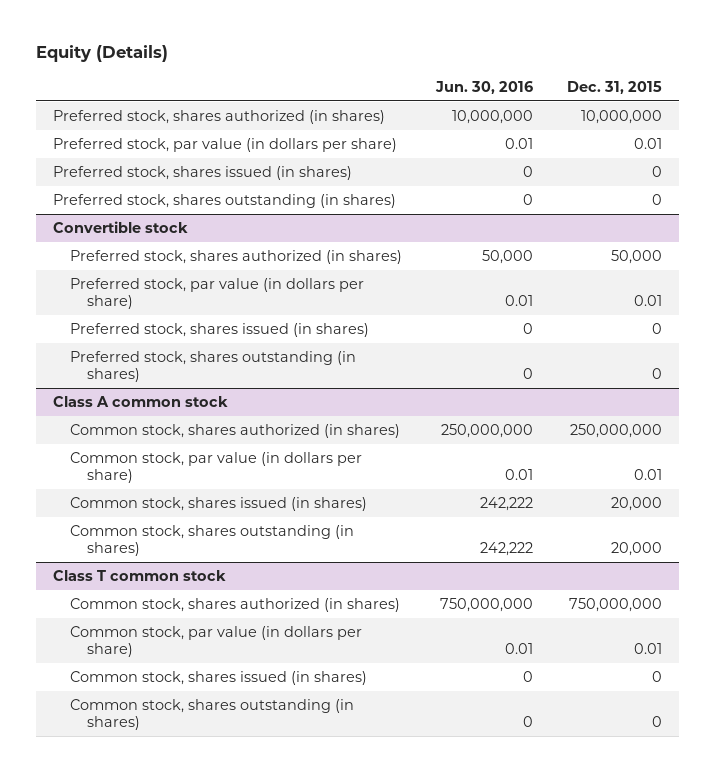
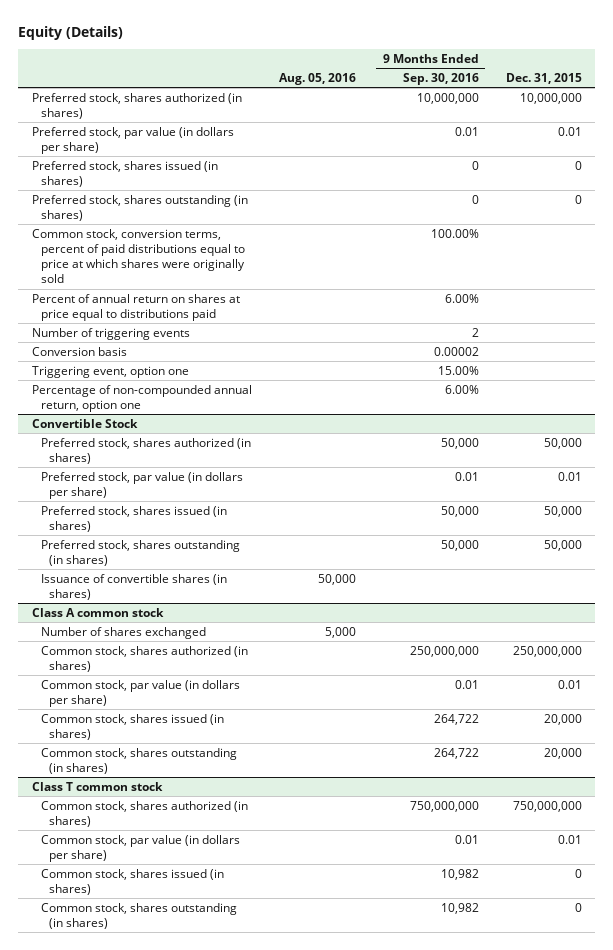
- | Jun. 30, 2016 | Dec. 31, 2015
+ | Aug. 05, 2016 | 9 Months Ended Sep. 30, 2016 | Dec. 31, 2015
- Convertible stock
+ Common stock, conversion terms, percent of paid distributions equal to price at which shares were originally sold | | 100.00% |
+ Percent of annual return on shares at price equal to distributions paid | | 6.00% |
+ Number of triggering events | | 2 |
+ Conversion basis | | 0.00002 |
+ Triggering event, option one | | 15.00% |
+ Percentage of non-compounded annual return, option one | | 6.00% |
+ Convertible Stock
- Preferred stock, shares issued (in shares) | 0 | 0
- Preferred stock, shares outstanding (in shares) | 0 | 0
+ Preferred stock, shares issued (in shares) | | 50,000 | 50,000
+ Preferred stock, shares outstanding (in shares) | | 50,000 | 50,000
+ Issuance of convertible shares (in shares) | 50,000 | |
@ Class A common stock
+ Number of shares exchanged | 5,000 | |

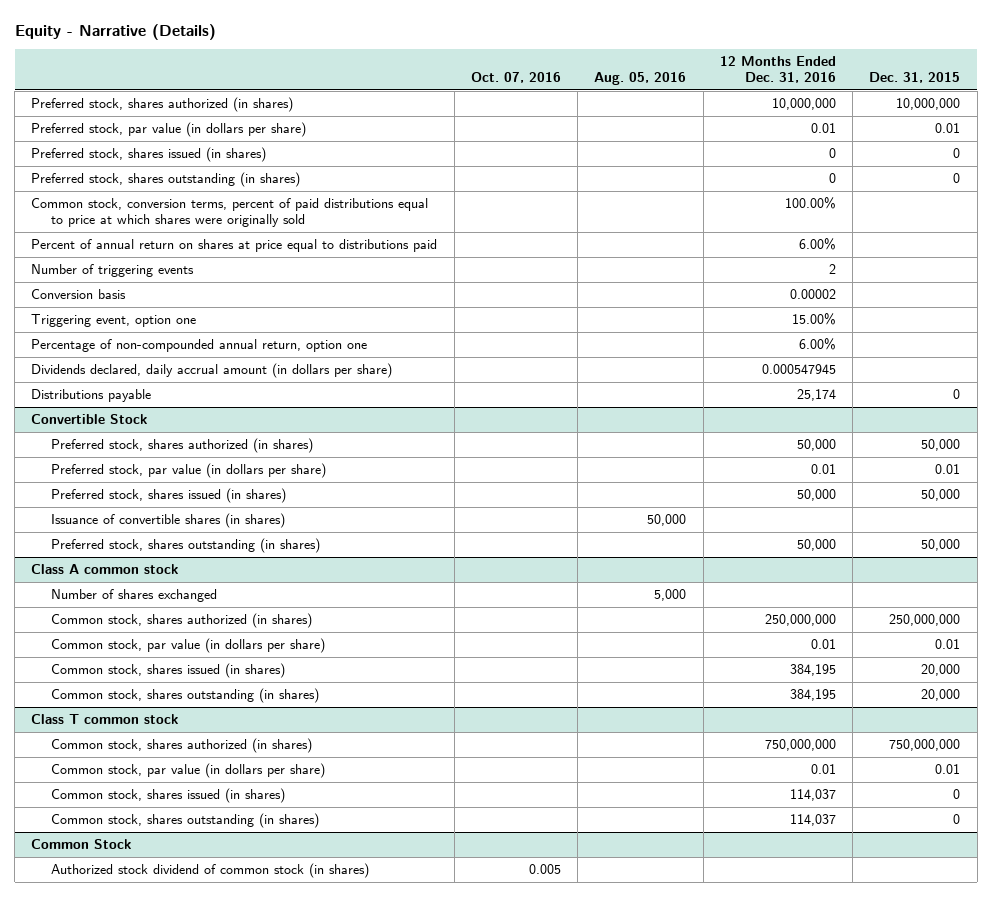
- Equity (Details)
+ Equity - Narrative (Details)
- | Aug. 05, 2016 | 9 Months Ended Sep. 30, 2016 | Dec. 31, 2015
+ | Oct. 07, 2016 | Aug. 05, 2016 | 12 Months Ended Dec. 31, 2016 | Dec. 31, 2015
+ Dividends declared, daily accrual amount (in dollars per share) | | | 0.000547945 |
+ Distributions payable | | | 25,174 | 0
@ Convertible Stock
moved down: Preferred stock, shares outstanding (in shares) | | | 50,000 | 50,000
+ Common Stock
+ Authorized stock dividend of common stock (in shares) | 0.005 | | |

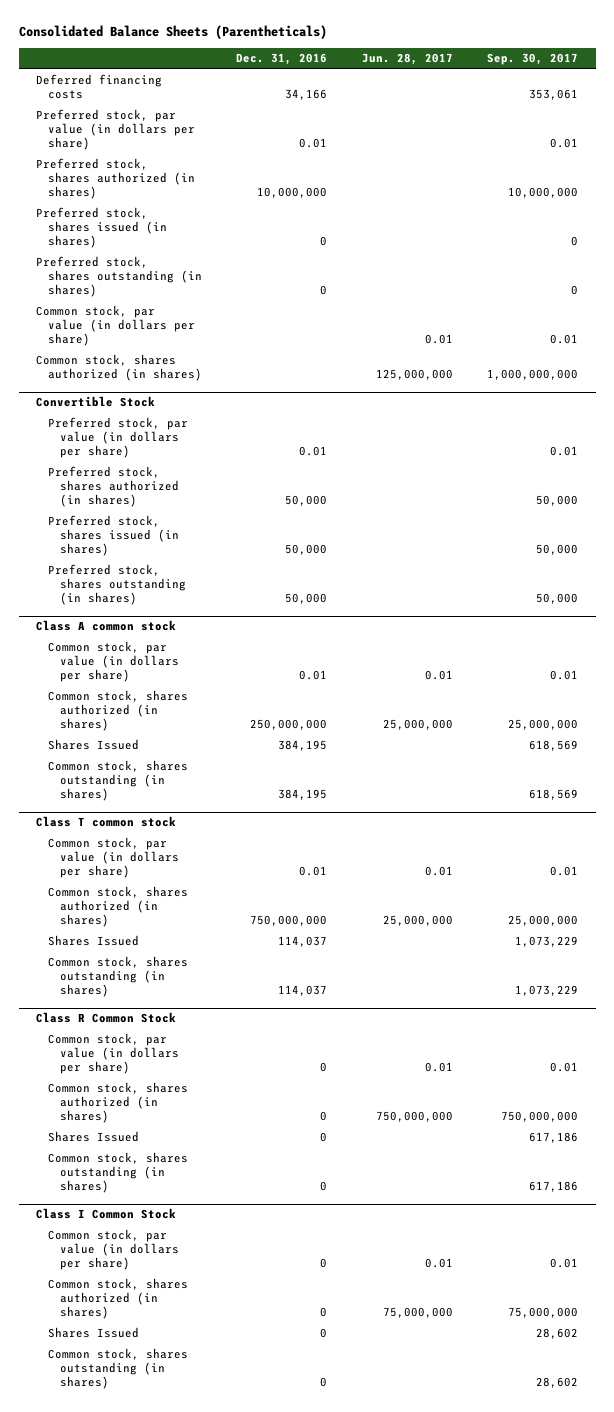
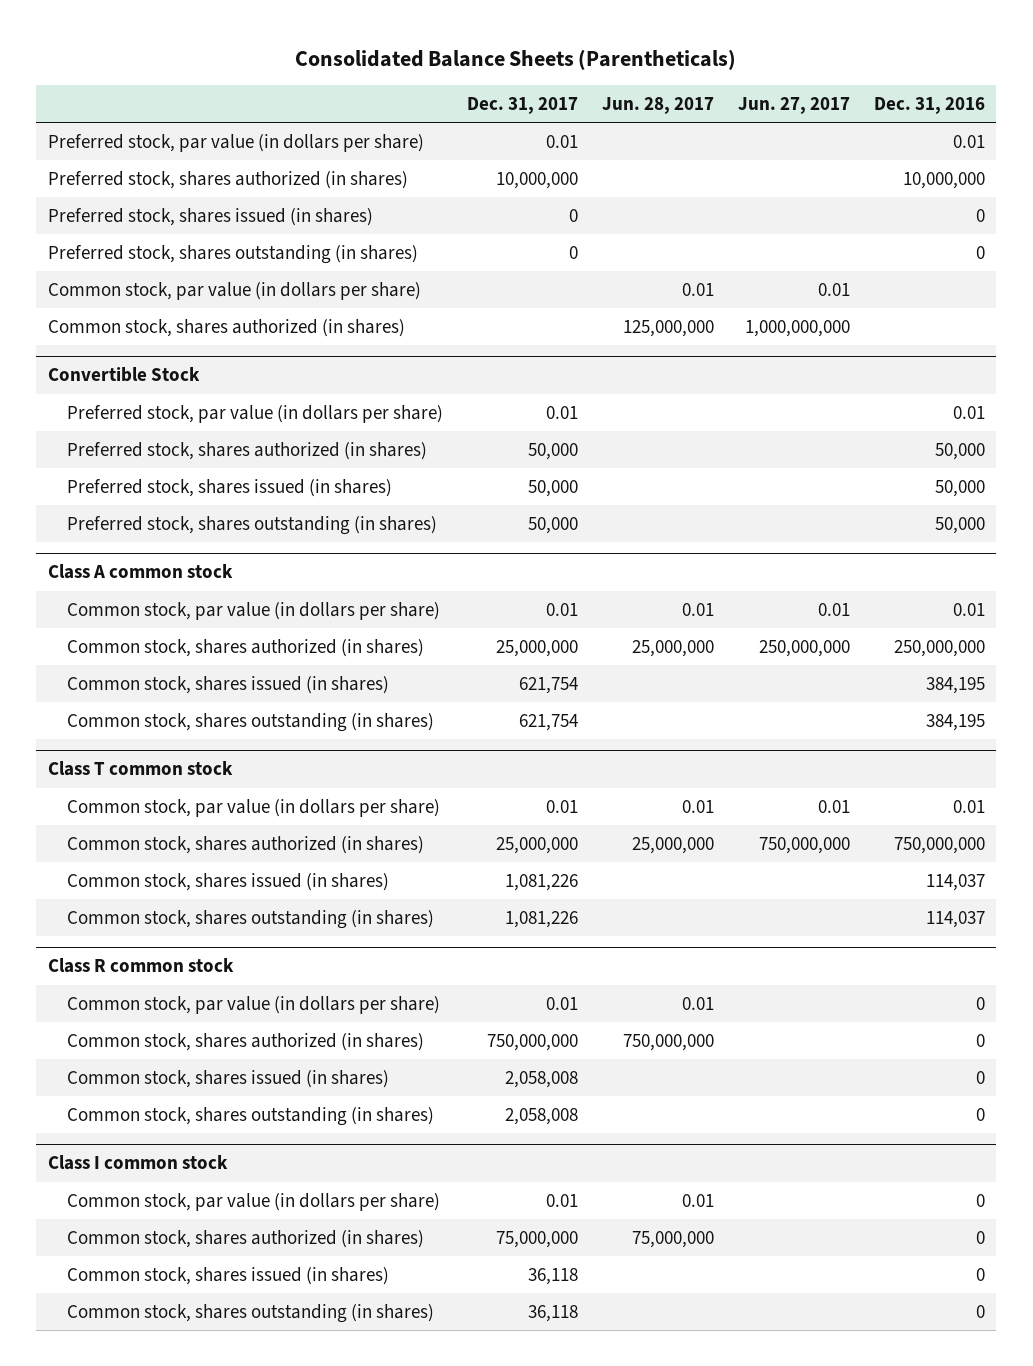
- | Dec. 31, 2016 | Jun. 28, 2017 | Sep. 30, 2017
+ | Dec. 31, 2017 | Jun. 28, 2017 | Jun. 27, 2017 | Dec. 31, 2016
- Deferred financing costs | 34,166 | | 353,061
@ Class A common stock
- Shares Issued | 384,195 | | 618,569
+ Common stock, shares issued (in shares) | 621,754 | | | 384,195
@ Class T common stock
- Shares Issued | 114,037 | | 1,073,229
+ Common stock, shares issued (in shares) | 1,081,226 | | | 114,037
- Class R Common Stock
+ Class R common stock
- Shares Issued | 0 | | 617,186
+ Common stock, shares issued (in shares) | 2,058,008 | | | 0
- Class I Common Stock
+ Class I common stock
- Shares Issued | 0 | | 28,602
+ Common stock, shares issued (in shares) | 36,118 | | | 0

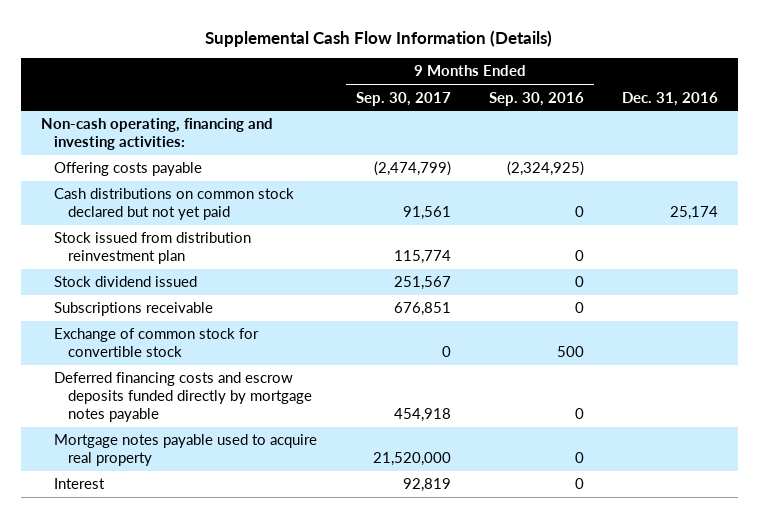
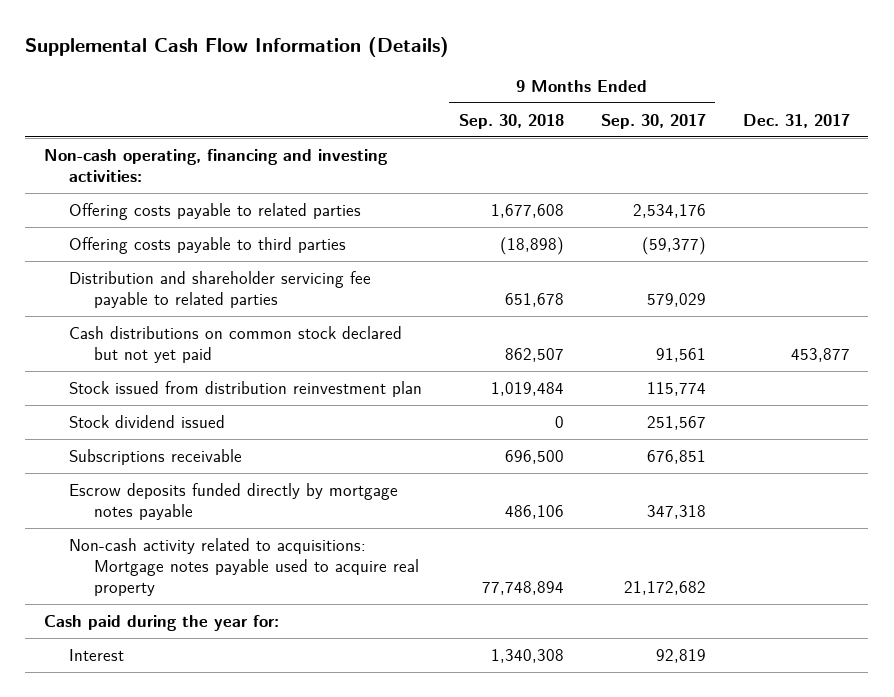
- | 9 Months Ended Sep. 30, 2017 | 9 Months Ended Sep. 30, 2016 | Dec. 31, 2016
+ | 9 Months Ended Sep. 30, 2018 | 9 Months Ended Sep. 30, 2017 | Dec. 31, 2017
- Offering costs payable | (2,474,799) | (2,324,925) |
+ Offering costs payable to related parties | 1,677,608 | 2,534,176 |
+ Offering costs payable to third parties | (18,898) | (59,377) |
+ Distribution and shareholder servicing fee payable to related parties | 651,678 | 579,029 |
- Exchange of common stock for convertible stock | 0 | 500 |
- Deferred financing costs and escrow deposits funded directly by mortgage notes payable | 454,918 | 0 |
- Mortgage notes payable used to acquire real property | 21,520,000 | 0 |
+ Escrow deposits funded directly by mortgage notes payable | 486,106 | 347,318 |
+ Non-cash activity related to acquisitions: Mortgage notes payable used to acquire real property | 77,748,894 | 21,172,682 |
+ Cash paid during the year for:

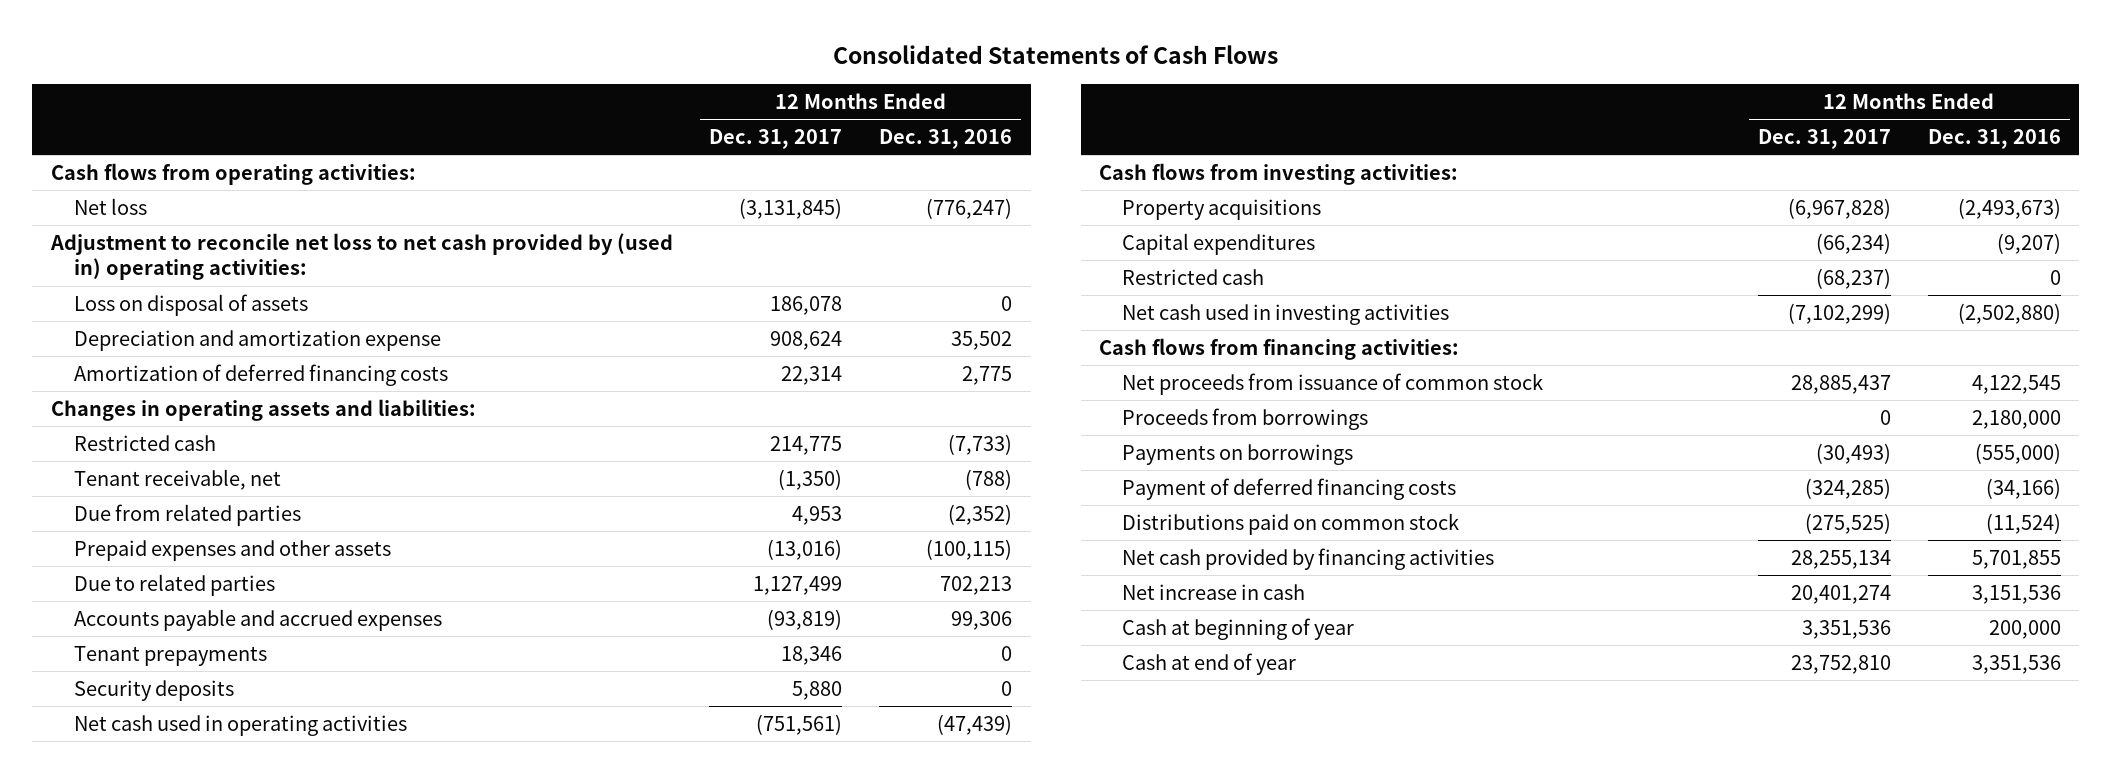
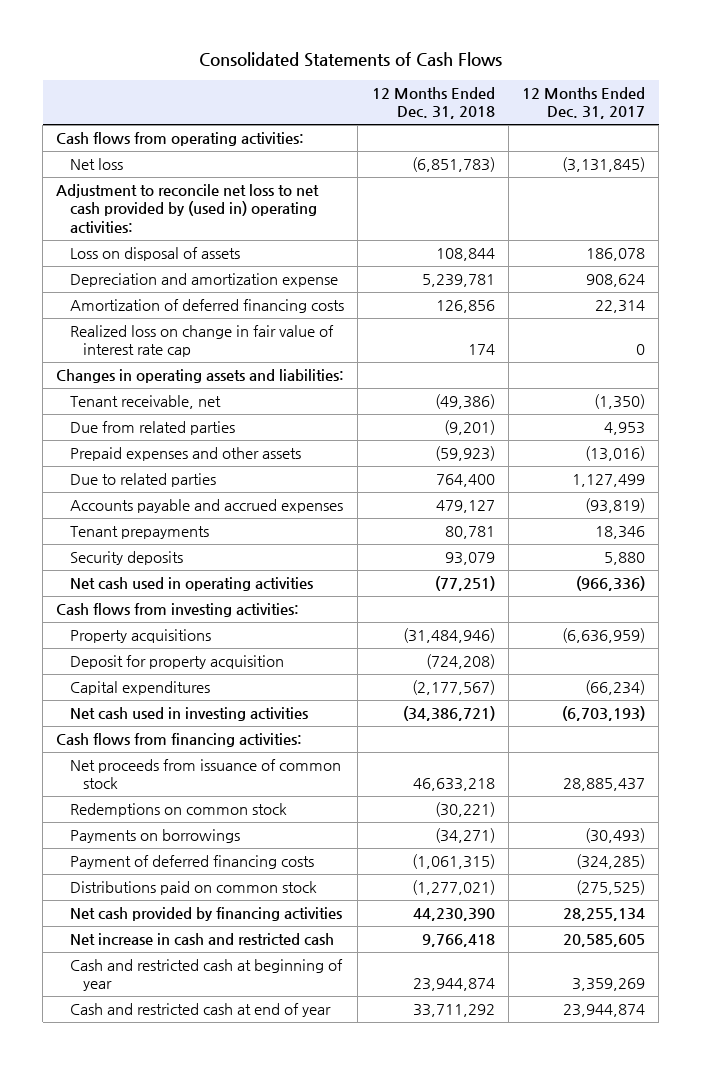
- | 12 Months Ended Dec. 31, 2017 | 12 Months Ended Dec. 31, 2016
+ | 12 Months Ended Dec. 31, 2018 | 12 Months Ended Dec. 31, 2017
+ Realized loss on change in fair value of interest rate cap | 174 | 0
- Restricted cash | 214,775 | (7,733)
- Net cash used in operating activities | (751,561) | (47,439)
+ Net cash used in operating activities | (77,251) | (966,336)
- Property acquisitions | (6,967,828) | (2,493,673)
+ Property acquisitions | (31,484,946) | (6,636,959)
+ Deposit for property acquisition | (724,208) |
- Restricted cash | (68,237) | 0
- Net cash used in investing activities | (7,102,299) | (2,502,880)
+ Net cash used in investing activities | (34,386,721) | (6,703,193)
- Proceeds from borrowings | 0 | 2,180,000
+ Redemptions on common stock | (30,221) |
- Net increase in cash | 20,401,274 | 3,151,536
- Cash at beginning of year | 3,351,536 | 200,000
- Cash at end of year | 23,752,810 | 3,351,536
+ Net increase in cash and restricted cash | 9,766,418 | 20,585,605
+ Cash and restricted cash at beginning of year | 23,944,874 | 3,359,269
+ Cash and restricted cash at end of year | 33,711,292 | 23,944,874

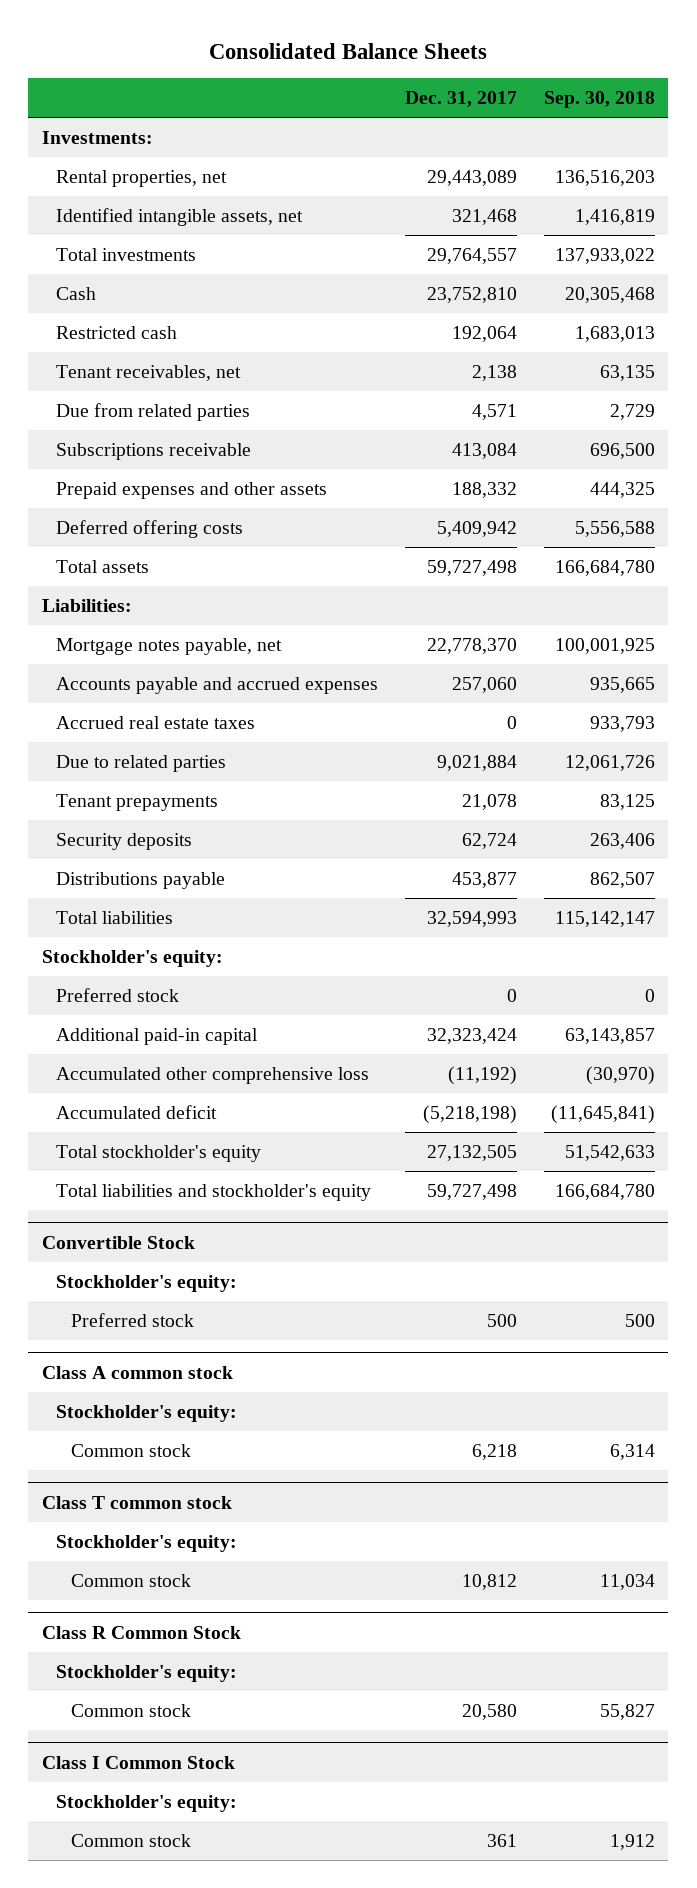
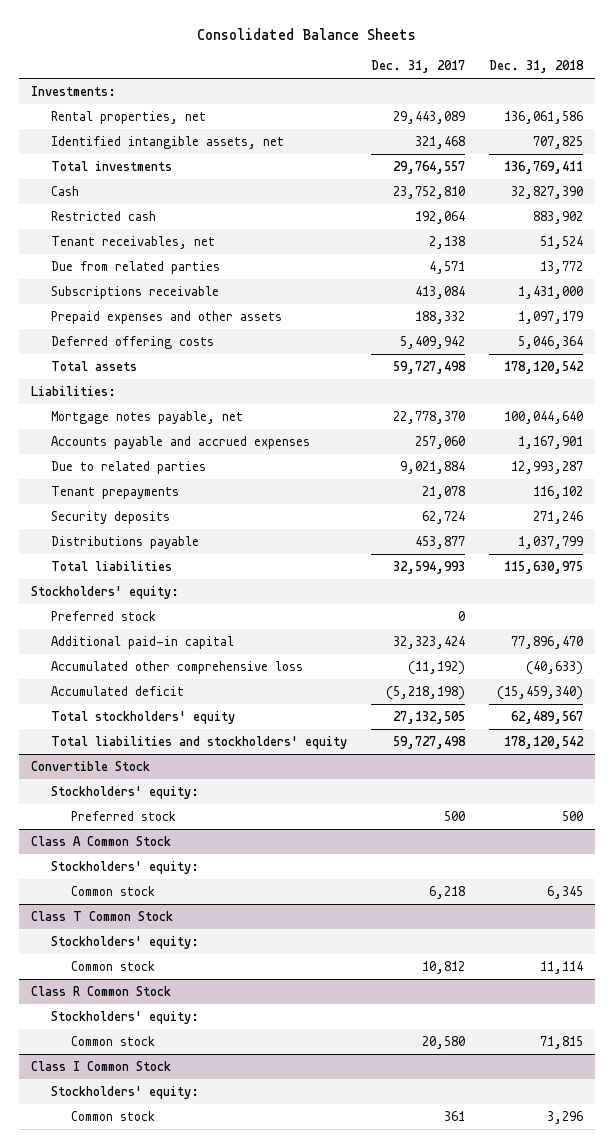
- | Dec. 31, 2017 | Sep. 30, 2018
+ | Dec. 31, 2017 | Dec. 31, 2018
- Accrued real estate taxes | 0 | 933,793
- Stockholder's equity:
+ Stockholders' equity:
- Total stockholder's equity | 27,132,505 | 51,542,633
- Total liabilities and stockholder's equity | 59,727,498 | 166,684,780
+ Total stockholders' equity | 27,132,505 | 62,489,567
+ Total liabilities and stockholders' equity | 59,727,498 | 178,120,542
@ Convertible Stock
- Stockholder's equity:
+ Stockholders' equity:
- Class A common stock
- Stockholder's equity:
+ Class A Common Stock
+ Stockholders' equity:
- Class T common stock
- Stockholder's equity:
+ Class T Common Stock
+ Stockholders' equity:
@ Class R Common Stock
- Stockholder's equity:
+ Stockholders' equity:
@ Class I Common Stock
- Stockholder's equity:
+ Stockholders' equity:

